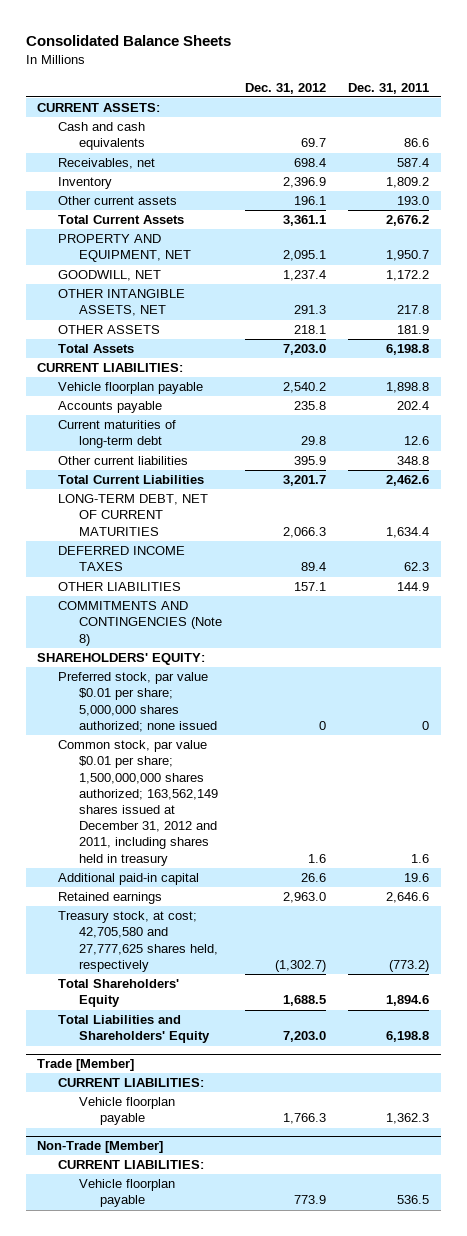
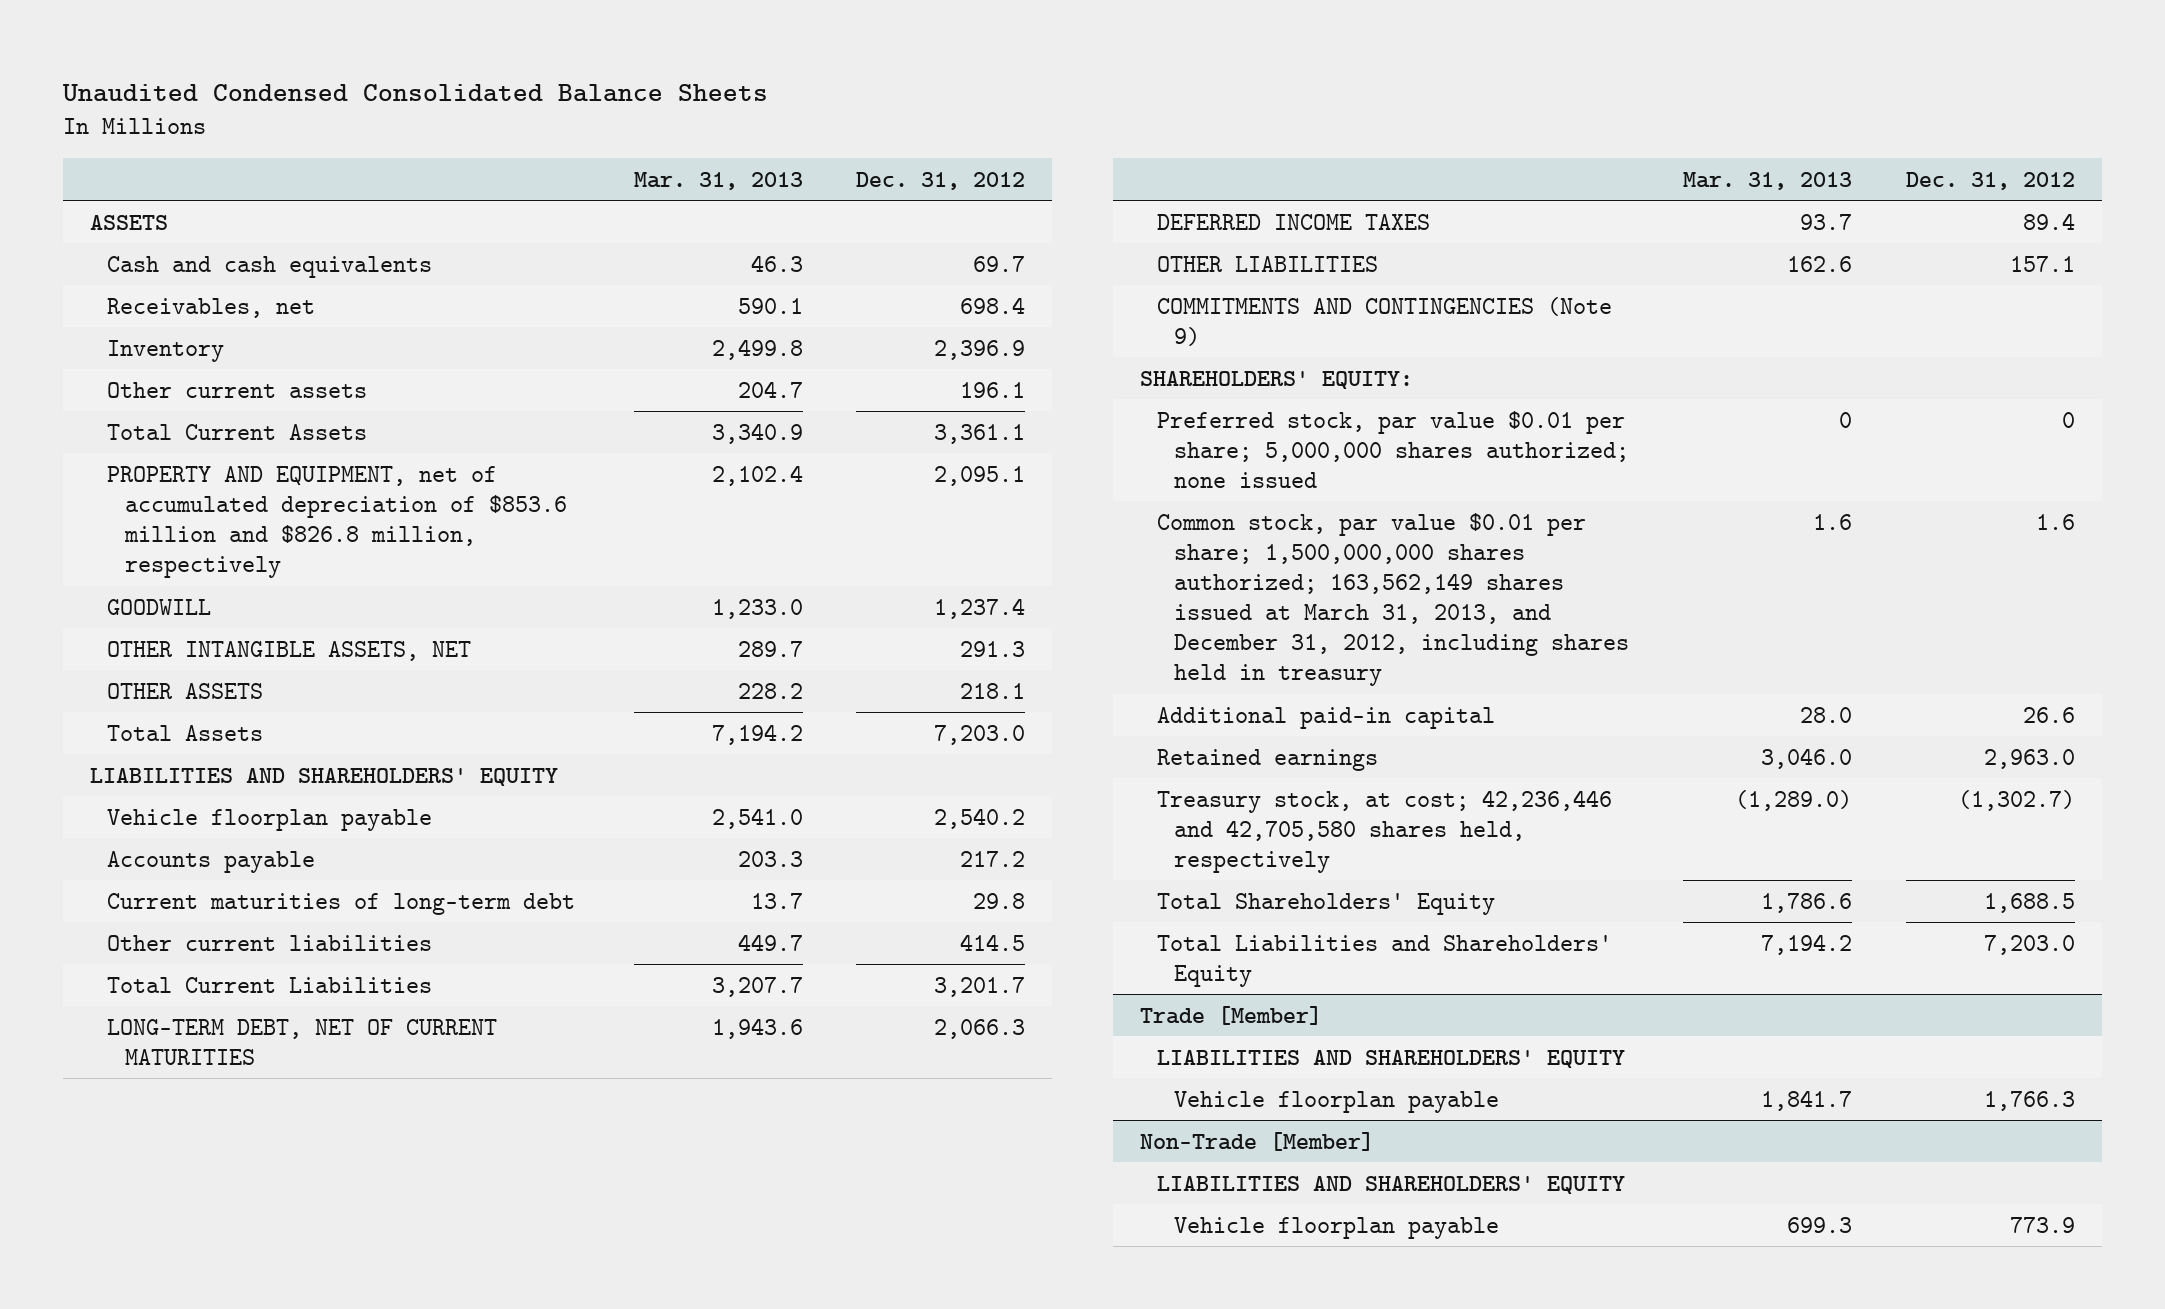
- Consolidated Balance Sheets
+ Unaudited Condensed Consolidated Balance Sheets
- | Dec. 31, 2012 | Dec. 31, 2011
+ | Mar. 31, 2013 | Dec. 31, 2012
- CURRENT ASSETS:
+ ASSETS
- PROPERTY AND EQUIPMENT, NET | 2,095.1 | 1,950.7
- GOODWILL, NET | 1,237.4 | 1,172.2
+ PROPERTY AND EQUIPMENT, net of accumulated depreciation of $853.6 million and $826.8 million, respectively | 2,102.4 | 2,095.1
+ GOODWILL | 1,233.0 | 1,237.4
- CURRENT LIABILITIES:
+ LIABILITIES AND SHAREHOLDERS' EQUITY
- Accounts payable | 235.8 | 202.4
+ Accounts payable | 203.3 | 217.2
- Other current liabilities | 395.9 | 348.8
+ Other current liabilities | 449.7 | 414.5
- COMMITMENTS AND CONTINGENCIES (Note 8)
+ COMMITMENTS AND CONTINGENCIES (Note 9)
- Common stock, par value $0.01 per share; 1,500,000,000 shares authorized; 163,562,149 shares issued at December 31, 2012 and 2011, including shares held in treasury | 1.6 | 1.6
+ Common stock, par value $0.01 per share; 1,500,000,000 shares authorized; 163,562,149 shares issued at March 31, 2013, and December 31, 2012, including shares held in treasury | 1.6 | 1.6
- Treasury stock, at cost; 42,705,580 and 27,777,625 shares held, respectively | (1,302.7) | (773.2)
+ Treasury stock, at cost; 42,236,446 and 42,705,580 shares held, respectively | (1,289.0) | (1,302.7)
@ Trade [Member]
- CURRENT LIABILITIES:
+ LIABILITIES AND SHAREHOLDERS' EQUITY
@ Non-Trade [Member]
- CURRENT LIABILITIES:
+ LIABILITIES AND SHAREHOLDERS' EQUITY

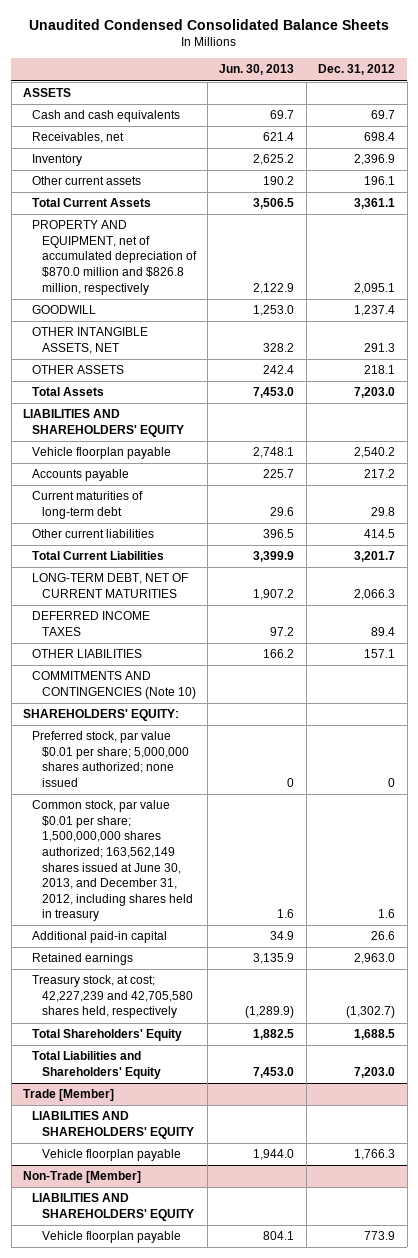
- | Mar. 31, 2013 | Dec. 31, 2012
+ | Jun. 30, 2013 | Dec. 31, 2012
- PROPERTY AND EQUIPMENT, net of accumulated depreciation of $853.6 million and $826.8 million, respectively | 2,102.4 | 2,095.1
+ PROPERTY AND EQUIPMENT, net of accumulated depreciation of $870.0 million and $826.8 million, respectively | 2,122.9 | 2,095.1
- COMMITMENTS AND CONTINGENCIES (Note 9)
+ COMMITMENTS AND CONTINGENCIES (Note 10)
- Common stock, par value $0.01 per share; 1,500,000,000 shares authorized; 163,562,149 shares issued at March 31, 2013, and December 31, 2012, including shares held in treasury | 1.6 | 1.6
+ Common stock, par value $0.01 per share; 1,500,000,000 shares authorized; 163,562,149 shares issued at June 30, 2013, and December 31, 2012, including shares held in treasury | 1.6 | 1.6
- Treasury stock, at cost; 42,236,446 and 42,705,580 shares held, respectively | (1,289.0) | (1,302.7)
+ Treasury stock, at cost; 42,227,239 and 42,705,580 shares held, respectively | (1,289.9) | (1,302.7)

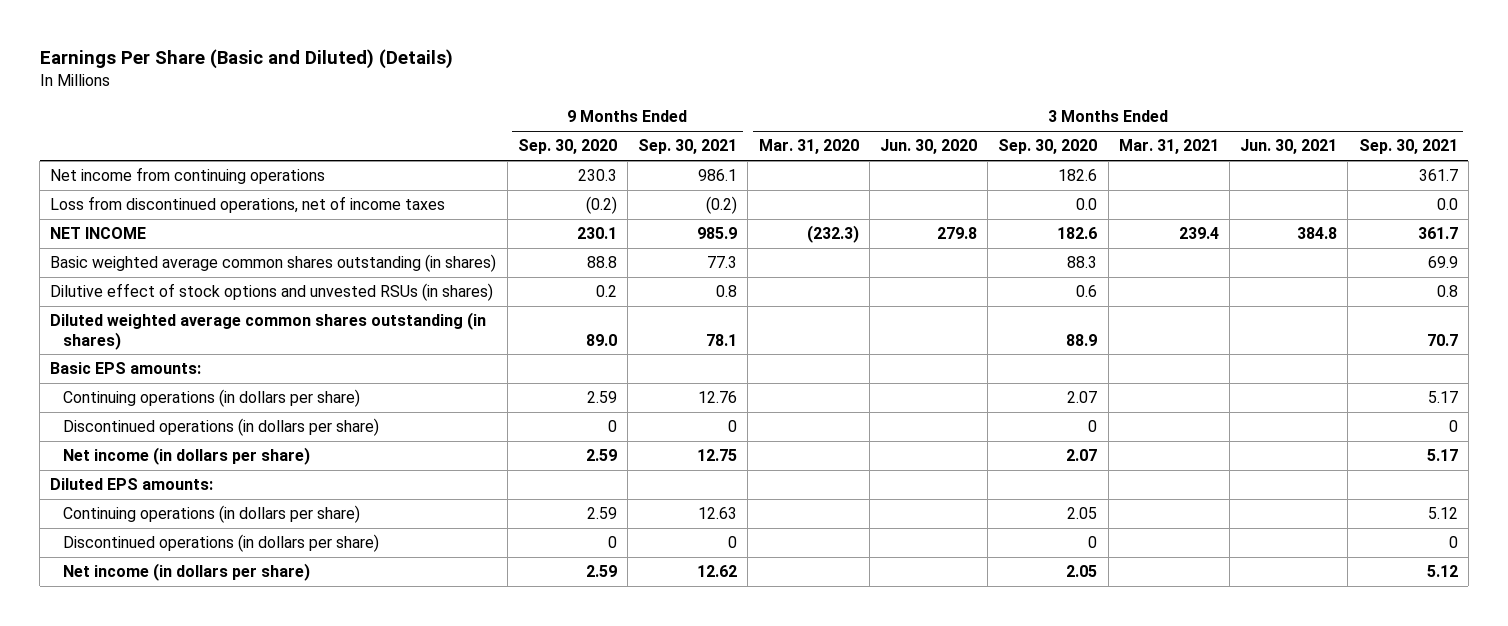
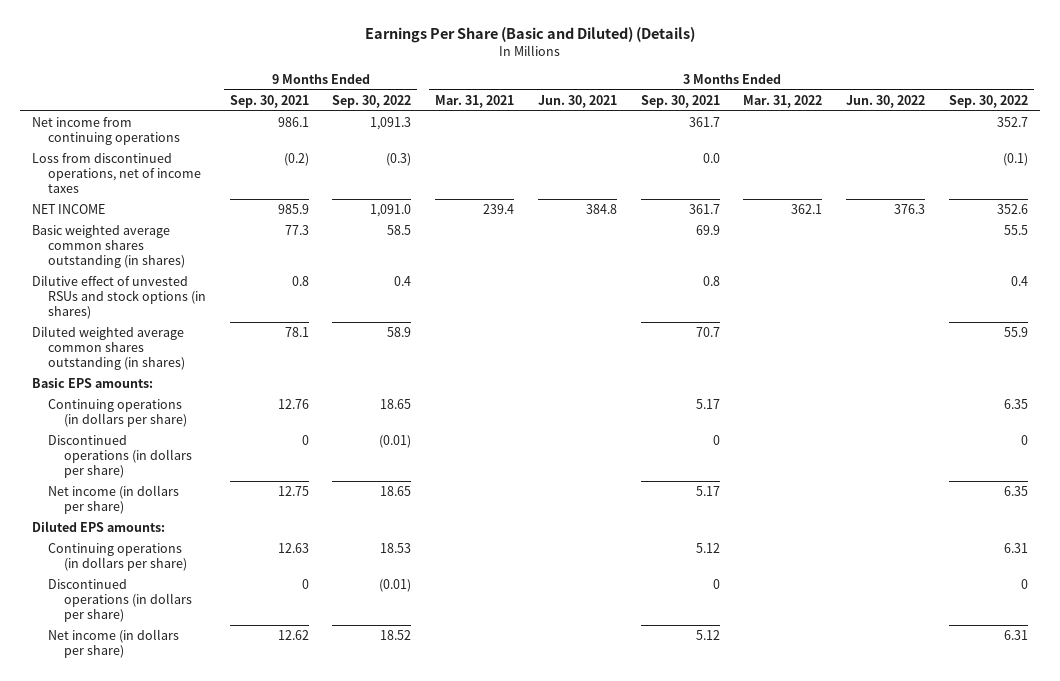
- | 9 Months Ended Sep. 30, 2020 | 9 Months Ended Sep. 30, 2021 | 3 Months Ended Mar. 31, 2020 | 3 Months Ended Jun. 30, 2020 | 3 Months Ended Sep. 30, 2020 | 3 Months Ended Mar. 31, 2021 | 3 Months Ended Jun. 30, 2021 | 3 Months Ended Sep. 30, 2021
+ | 9 Months Ended Sep. 30, 2021 | 9 Months Ended Sep. 30, 2022 | 3 Months Ended Mar. 31, 2021 | 3 Months Ended Jun. 30, 2021 | 3 Months Ended Sep. 30, 2021 | 3 Months Ended Mar. 31, 2022 | 3 Months Ended Jun. 30, 2022 | 3 Months Ended Sep. 30, 2022
- Dilutive effect of stock options and unvested RSUs (in shares) | 0.2 | 0.8 | | | 0.6 | | | 0.8
+ Dilutive effect of unvested RSUs and stock options (in shares) | 0.8 | 0.4 | | | 0.8 | | | 0.4

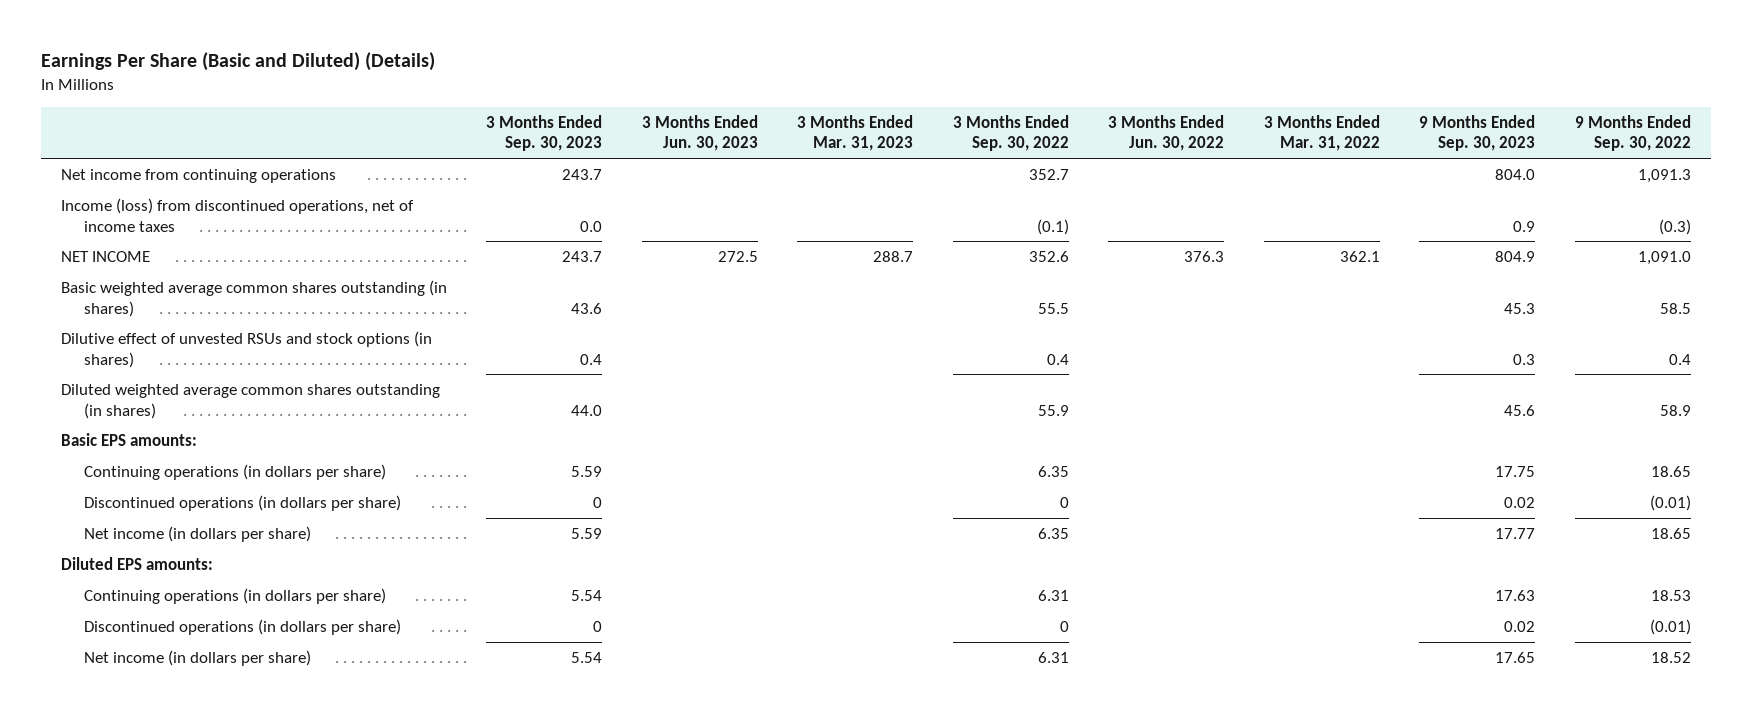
- | 9 Months Ended Sep. 30, 2021 | 9 Months Ended Sep. 30, 2022 | 3 Months Ended Mar. 31, 2021 | 3 Months Ended Jun. 30, 2021 | 3 Months Ended Sep. 30, 2021 | 3 Months Ended Mar. 31, 2022 | 3 Months Ended Jun. 30, 2022 | 3 Months Ended Sep. 30, 2022
+ | 3 Months Ended Sep. 30, 2023 | 3 Months Ended Jun. 30, 2023 | 3 Months Ended Mar. 31, 2023 | 3 Months Ended Sep. 30, 2022 | 3 Months Ended Jun. 30, 2022 | 3 Months Ended Mar. 31, 2022 | 9 Months Ended Sep. 30, 2023 | 9 Months Ended Sep. 30, 2022
- Loss from discontinued operations, net of income taxes | (0.2) | (0.3) | | | 0.0 | | | (0.1)
+ Income (loss) from discontinued operations, net of income taxes | 0.0 | | | (0.1) | | | 0.9 | (0.3)

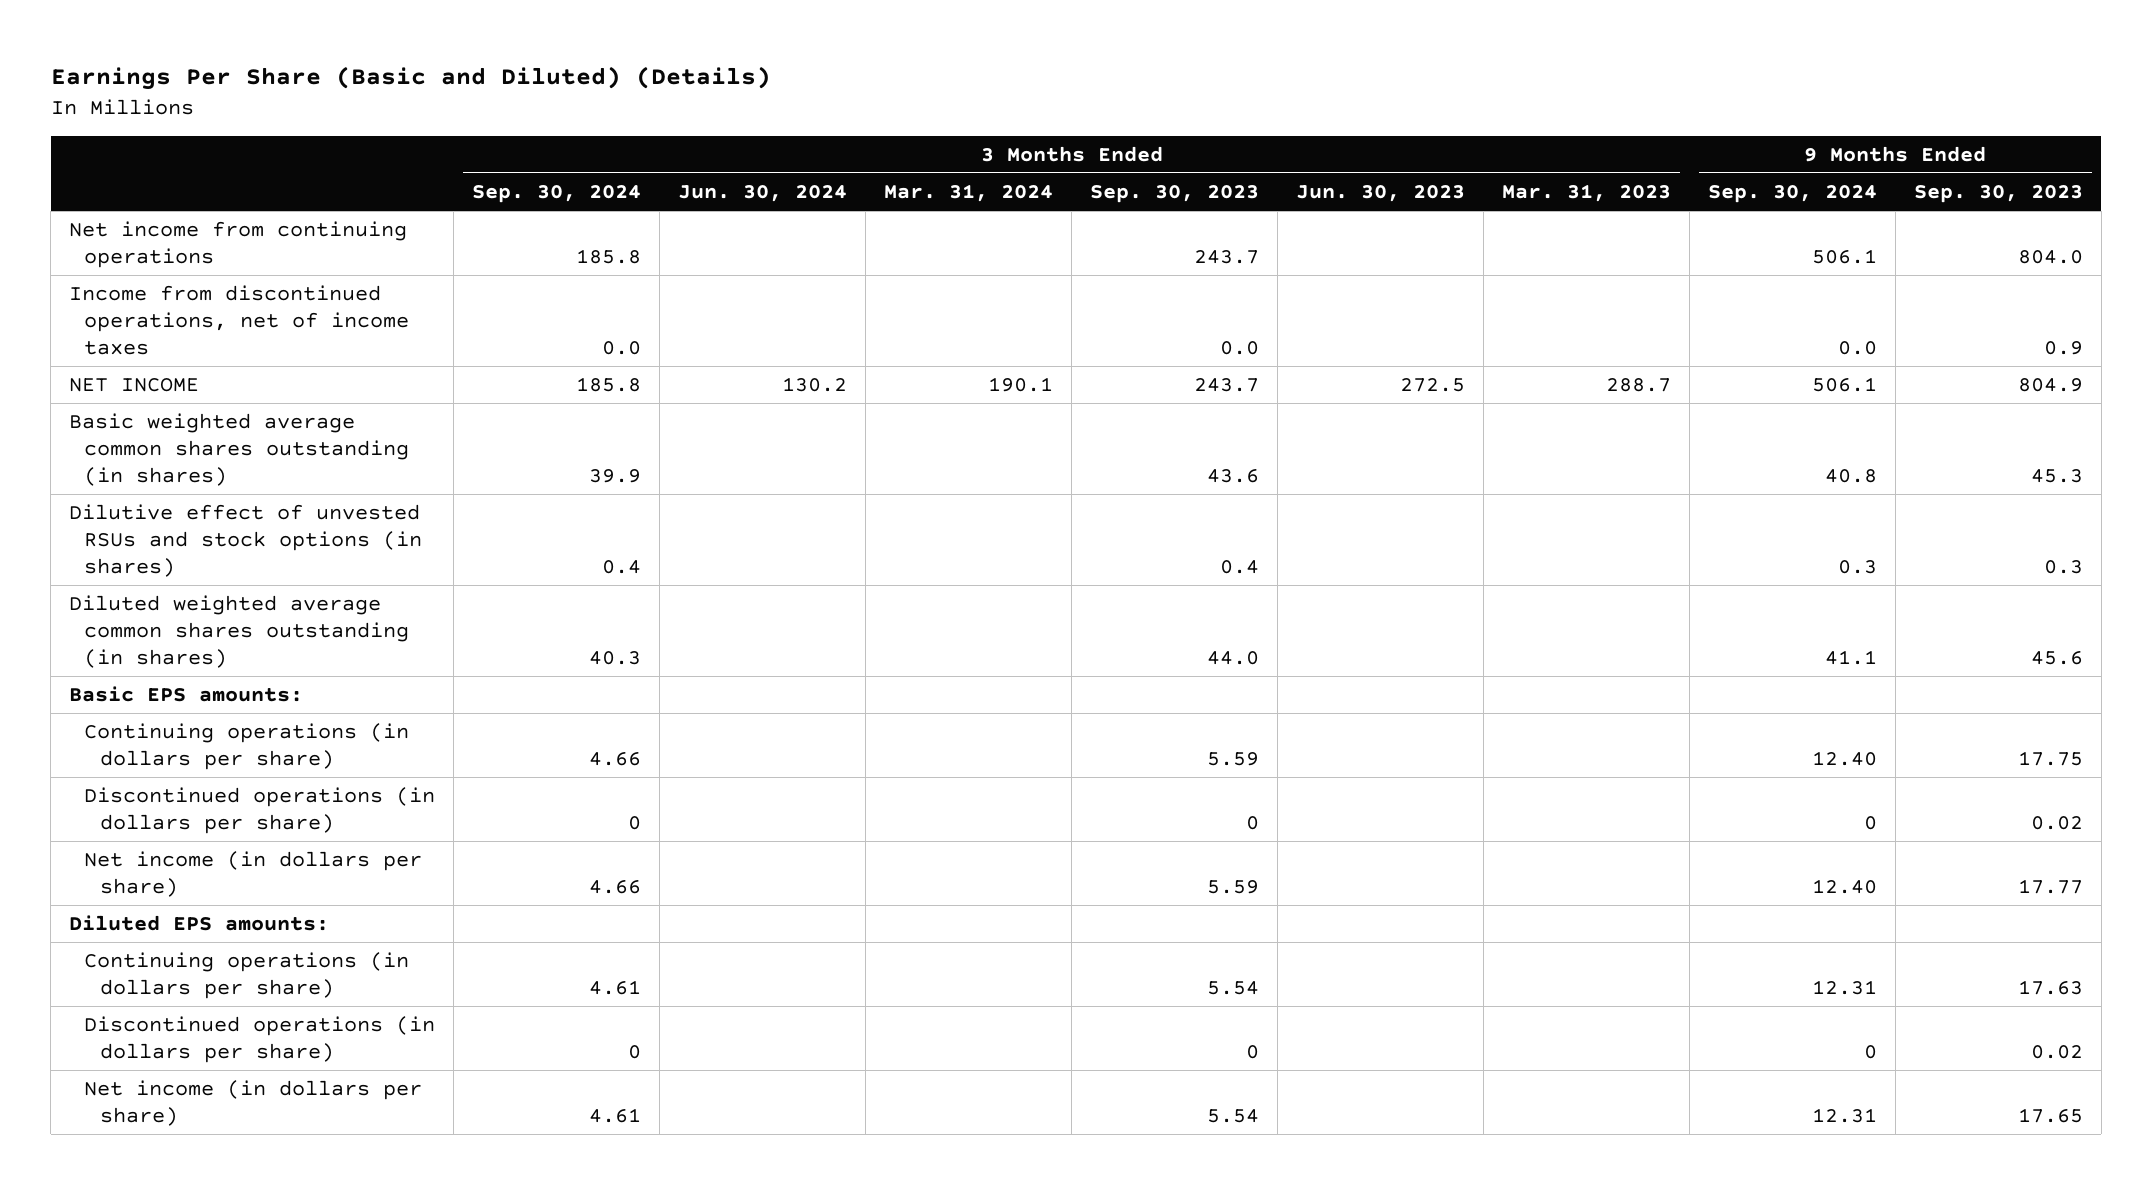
- | 3 Months Ended Sep. 30, 2023 | 3 Months Ended Jun. 30, 2023 | 3 Months Ended Mar. 31, 2023 | 3 Months Ended Sep. 30, 2022 | 3 Months Ended Jun. 30, 2022 | 3 Months Ended Mar. 31, 2022 | 9 Months Ended Sep. 30, 2023 | 9 Months Ended Sep. 30, 2022
+ | 3 Months Ended Sep. 30, 2024 | 3 Months Ended Jun. 30, 2024 | 3 Months Ended Mar. 31, 2024 | 3 Months Ended Sep. 30, 2023 | 3 Months Ended Jun. 30, 2023 | 3 Months Ended Mar. 31, 2023 | 9 Months Ended Sep. 30, 2024 | 9 Months Ended Sep. 30, 2023
- Income (loss) from discontinued operations, net of income taxes | 0.0 | | | (0.1) | | | 0.9 | (0.3)
+ Income from discontinued operations, net of income taxes | 0.0 | | | 0.0 | | | 0.0 | 0.9

